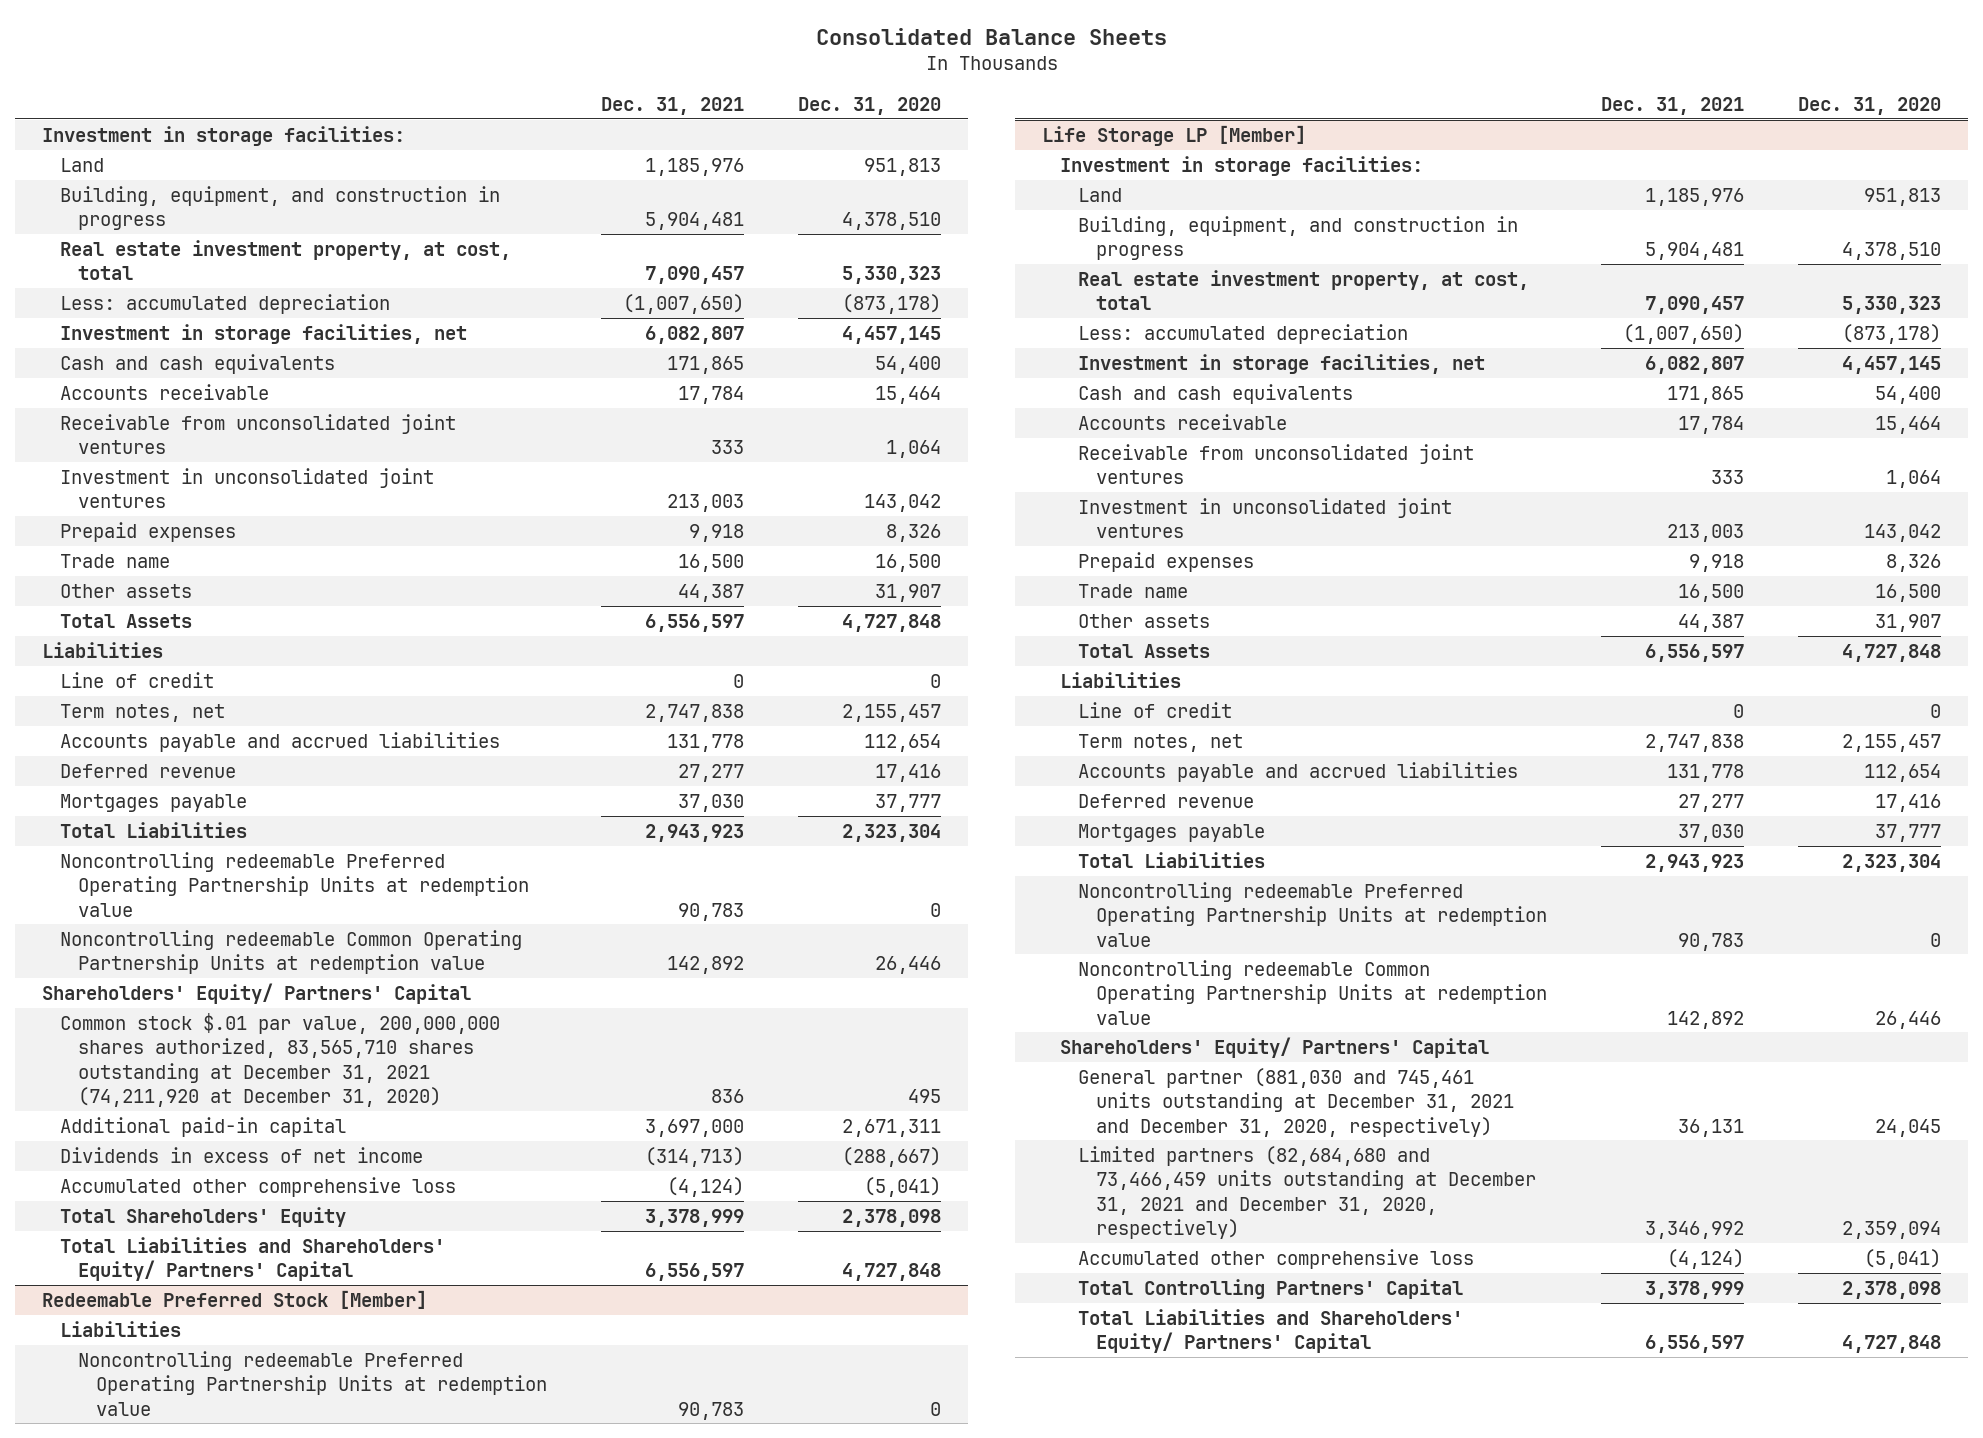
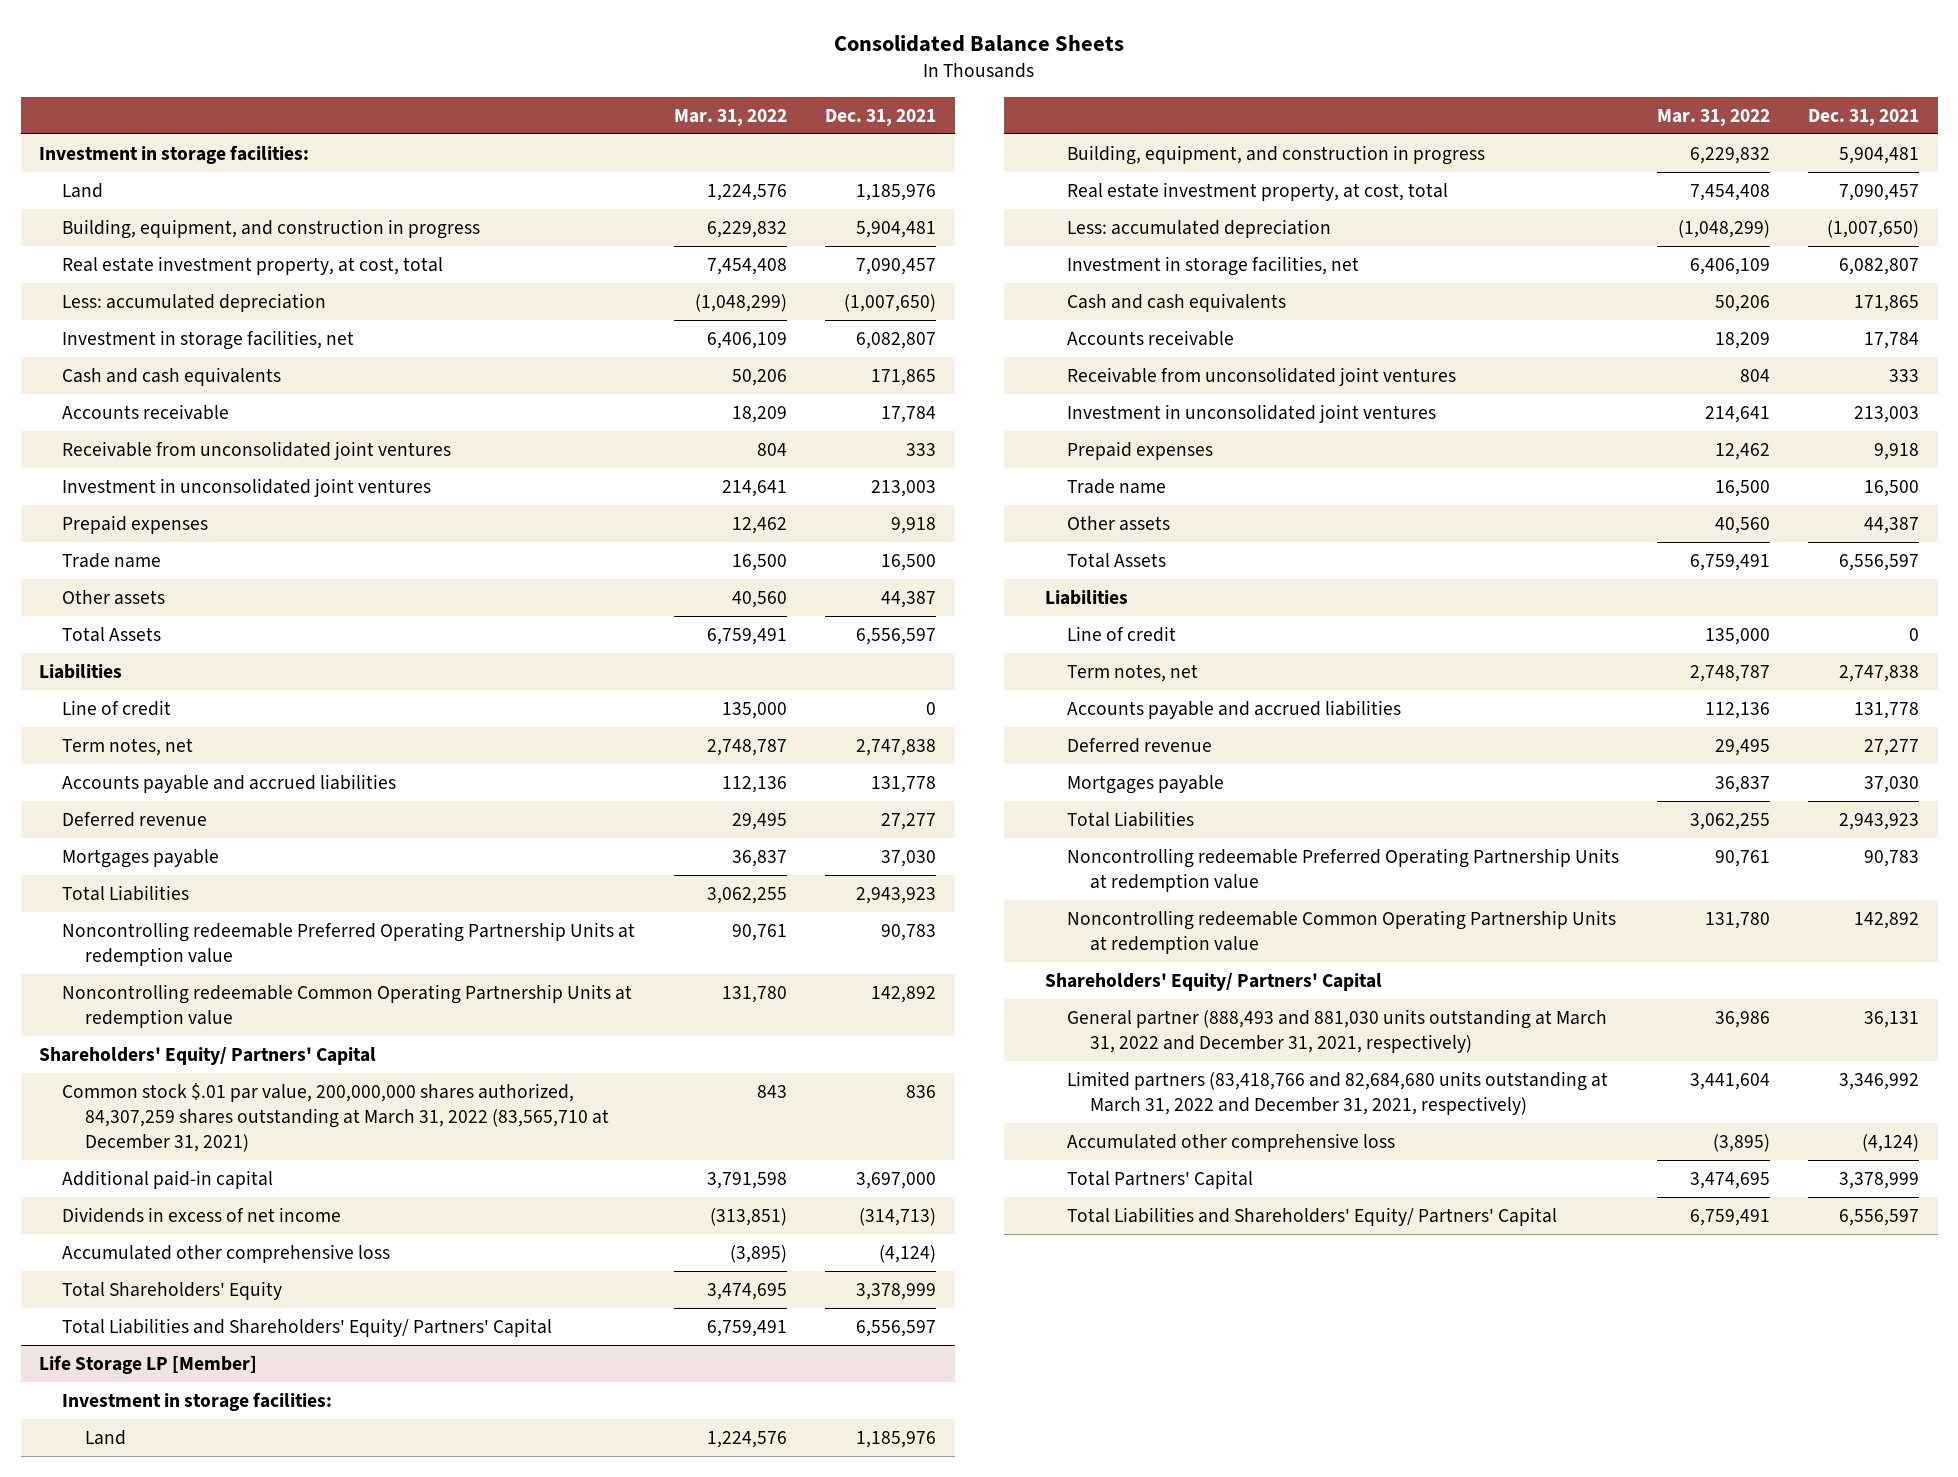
- | Dec. 31, 2021 | Dec. 31, 2020
+ | Mar. 31, 2022 | Dec. 31, 2021
- Common stock $.01 par value, 200,000,000 shares authorized, 83,565,710 shares outstanding at December 31, 2021 (74,211,920 at December 31, 2020) | 836 | 495
+ Common stock $.01 par value, 200,000,000 shares authorized, 84,307,259 shares outstanding at March 31, 2022 (83,565,710 at December 31, 2021) | 843 | 836
- Redeemable Preferred Stock [Member]
- Liabilities
- Noncontrolling redeemable Preferred Operating Partnership Units at redemption value | 90,783 | 0
@ Life Storage LP [Member]
- General partner (881,030 and 745,461 units outstanding at December 31, 2021 and December 31, 2020, respectively) | 36,131 | 24,045
- Limited partners (82,684,680 and 73,466,459 units outstanding at December 31, 2021 and December 31, 2020, respectively) | 3,346,992 | 2,359,094
+ General partner (888,493 and 881,030 units outstanding at March 31, 2022 and December 31, 2021, respectively) | 36,986 | 36,131
+ Limited partners (83,418,766 and 82,684,680 units outstanding at March 31, 2022 and December 31, 2021, respectively) | 3,441,604 | 3,346,992
- Total Controlling Partners' Capital | 3,378,999 | 2,378,098
+ Total Partners' Capital | 3,474,695 | 3,378,999

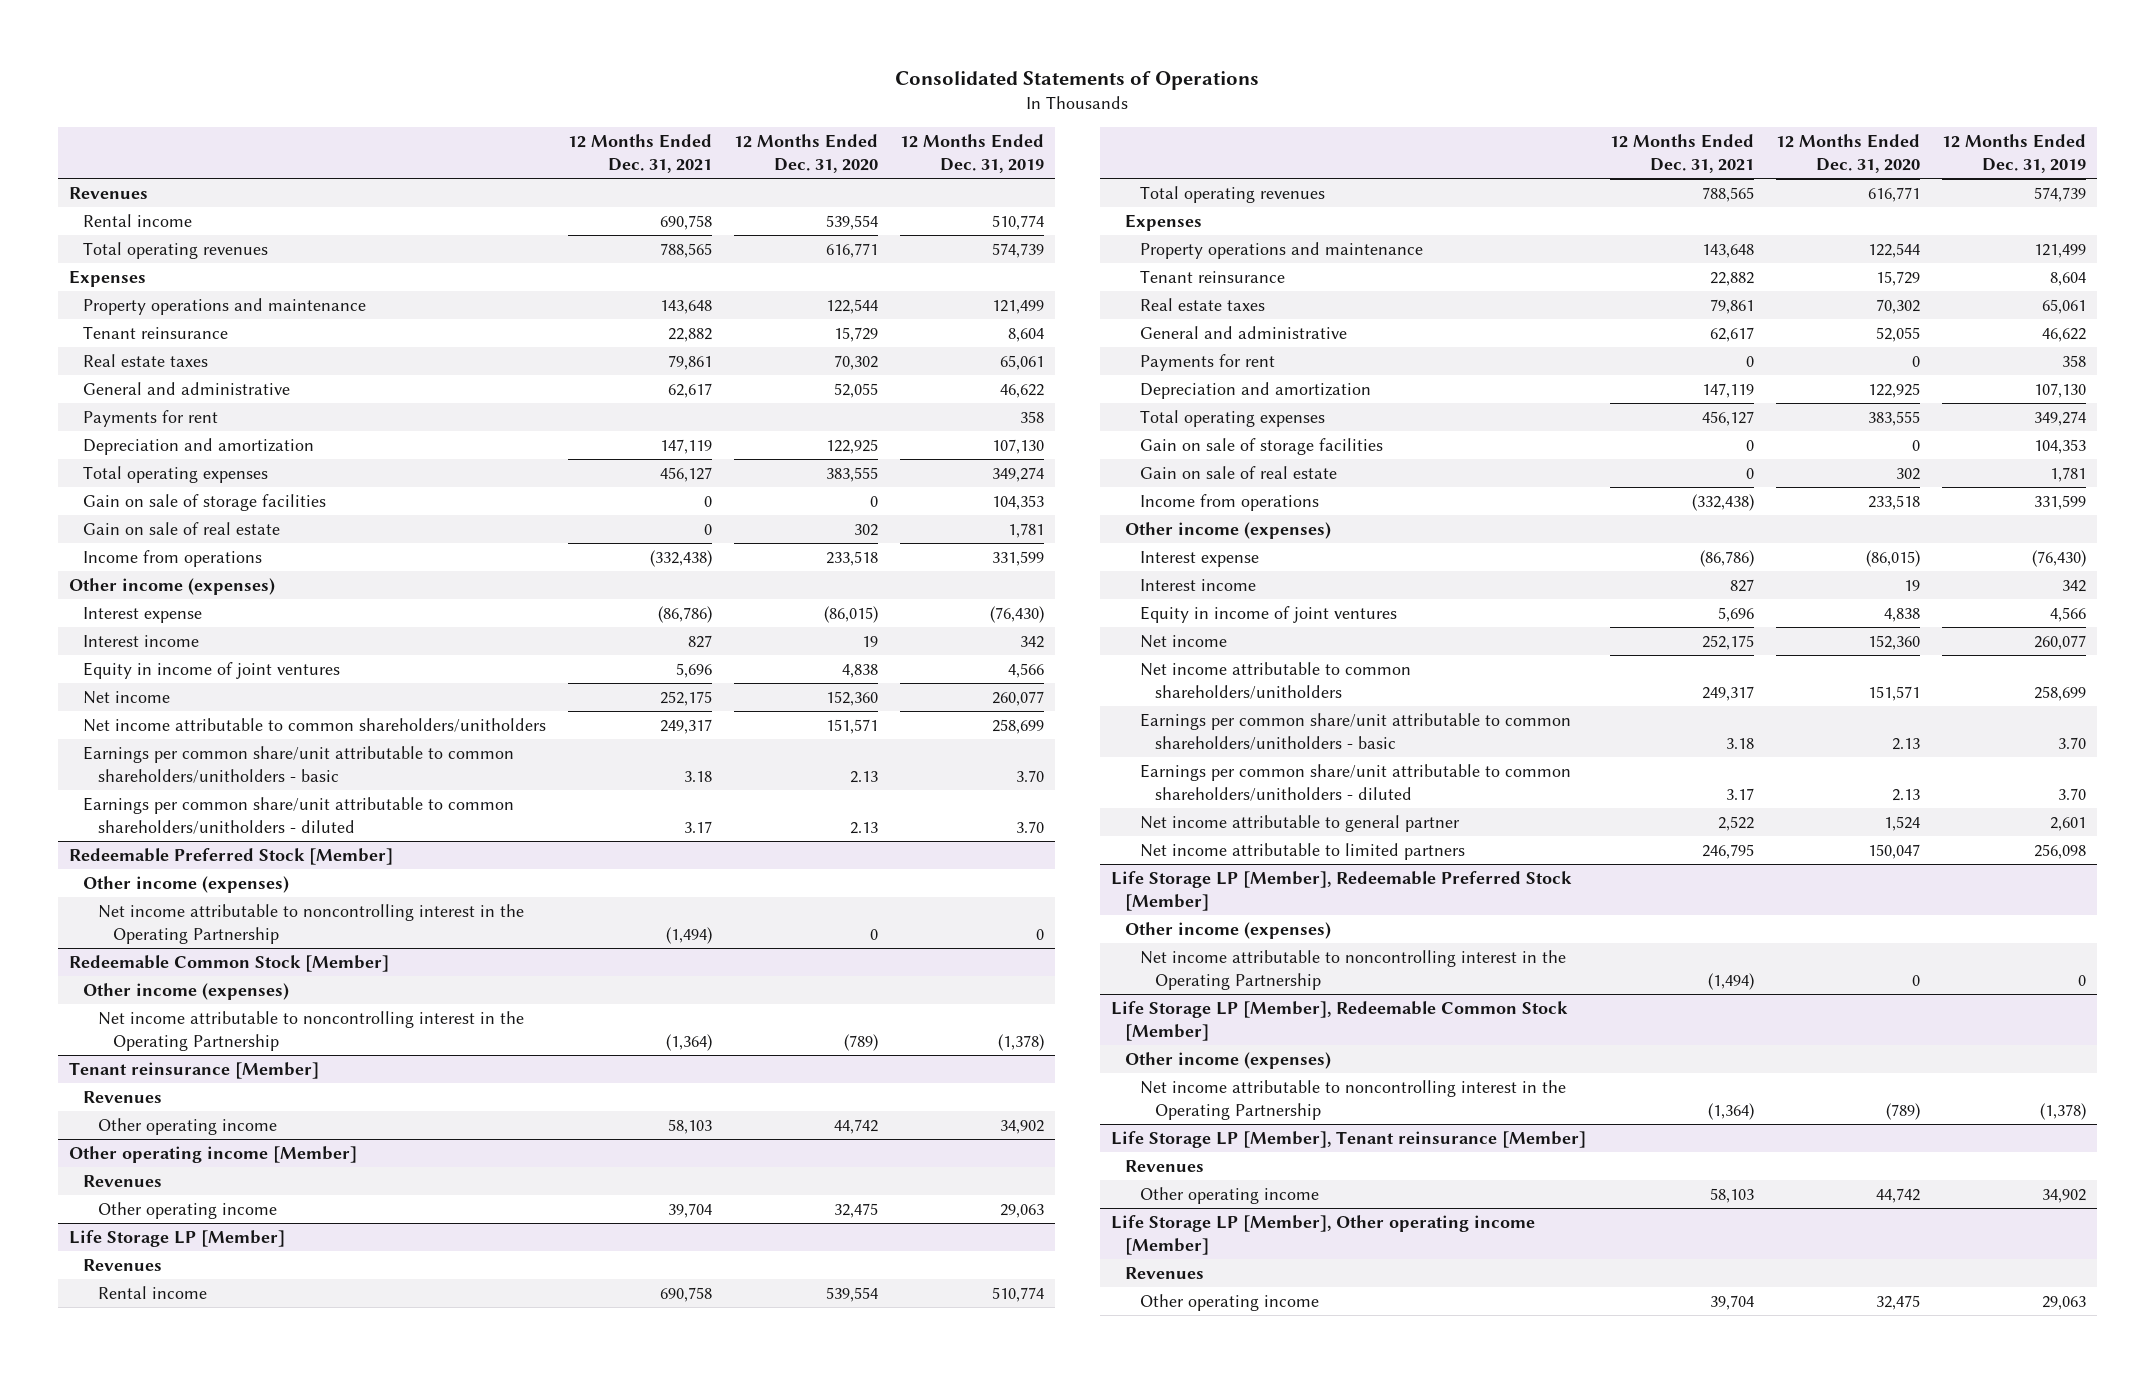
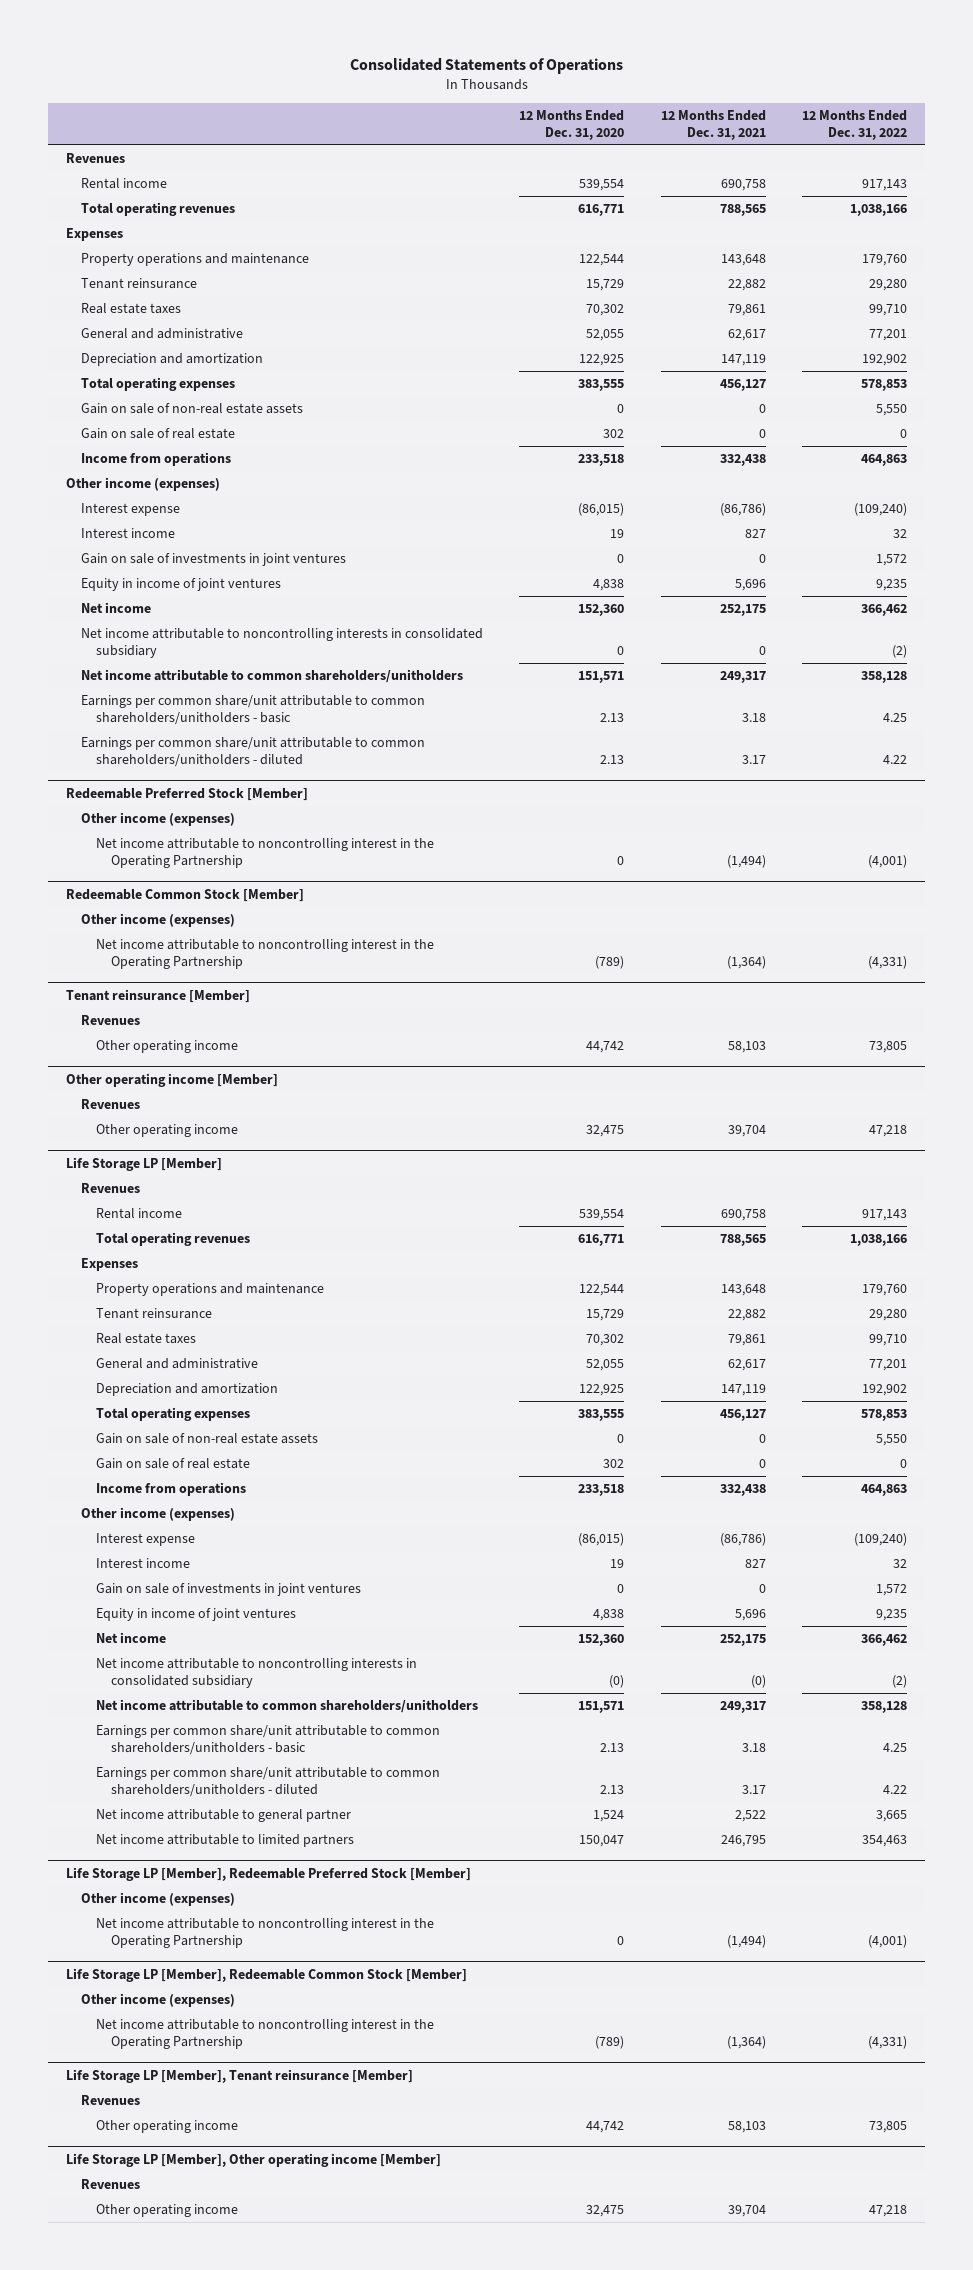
- | 12 Months Ended Dec. 31, 2021 | 12 Months Ended Dec. 31, 2020 | 12 Months Ended Dec. 31, 2019
+ | 12 Months Ended Dec. 31, 2020 | 12 Months Ended Dec. 31, 2021 | 12 Months Ended Dec. 31, 2022
- Payments for rent | | | 358
- Gain on sale of storage facilities | 0 | 0 | 104,353
+ Gain on sale of non-real estate assets | 0 | 0 | 5,550
- Income from operations | (332,438) | 233,518 | 331,599
+ Income from operations | 233,518 | 332,438 | 464,863
+ Gain on sale of investments in joint ventures | 0 | 0 | 1,572
+ Net income attributable to noncontrolling interests in consolidated subsidiary | 0 | 0 | (2)
@ Life Storage LP [Member]
- Payments for rent | 0 | 0 | 358
- Gain on sale of storage facilities | 0 | 0 | 104,353
+ Gain on sale of non-real estate assets | 0 | 0 | 5,550
- Income from operations | (332,438) | 233,518 | 331,599
+ Income from operations | 233,518 | 332,438 | 464,863
+ Gain on sale of investments in joint ventures | 0 | 0 | 1,572
+ Net income attributable to noncontrolling interests in consolidated subsidiary | (0) | (0) | (2)

